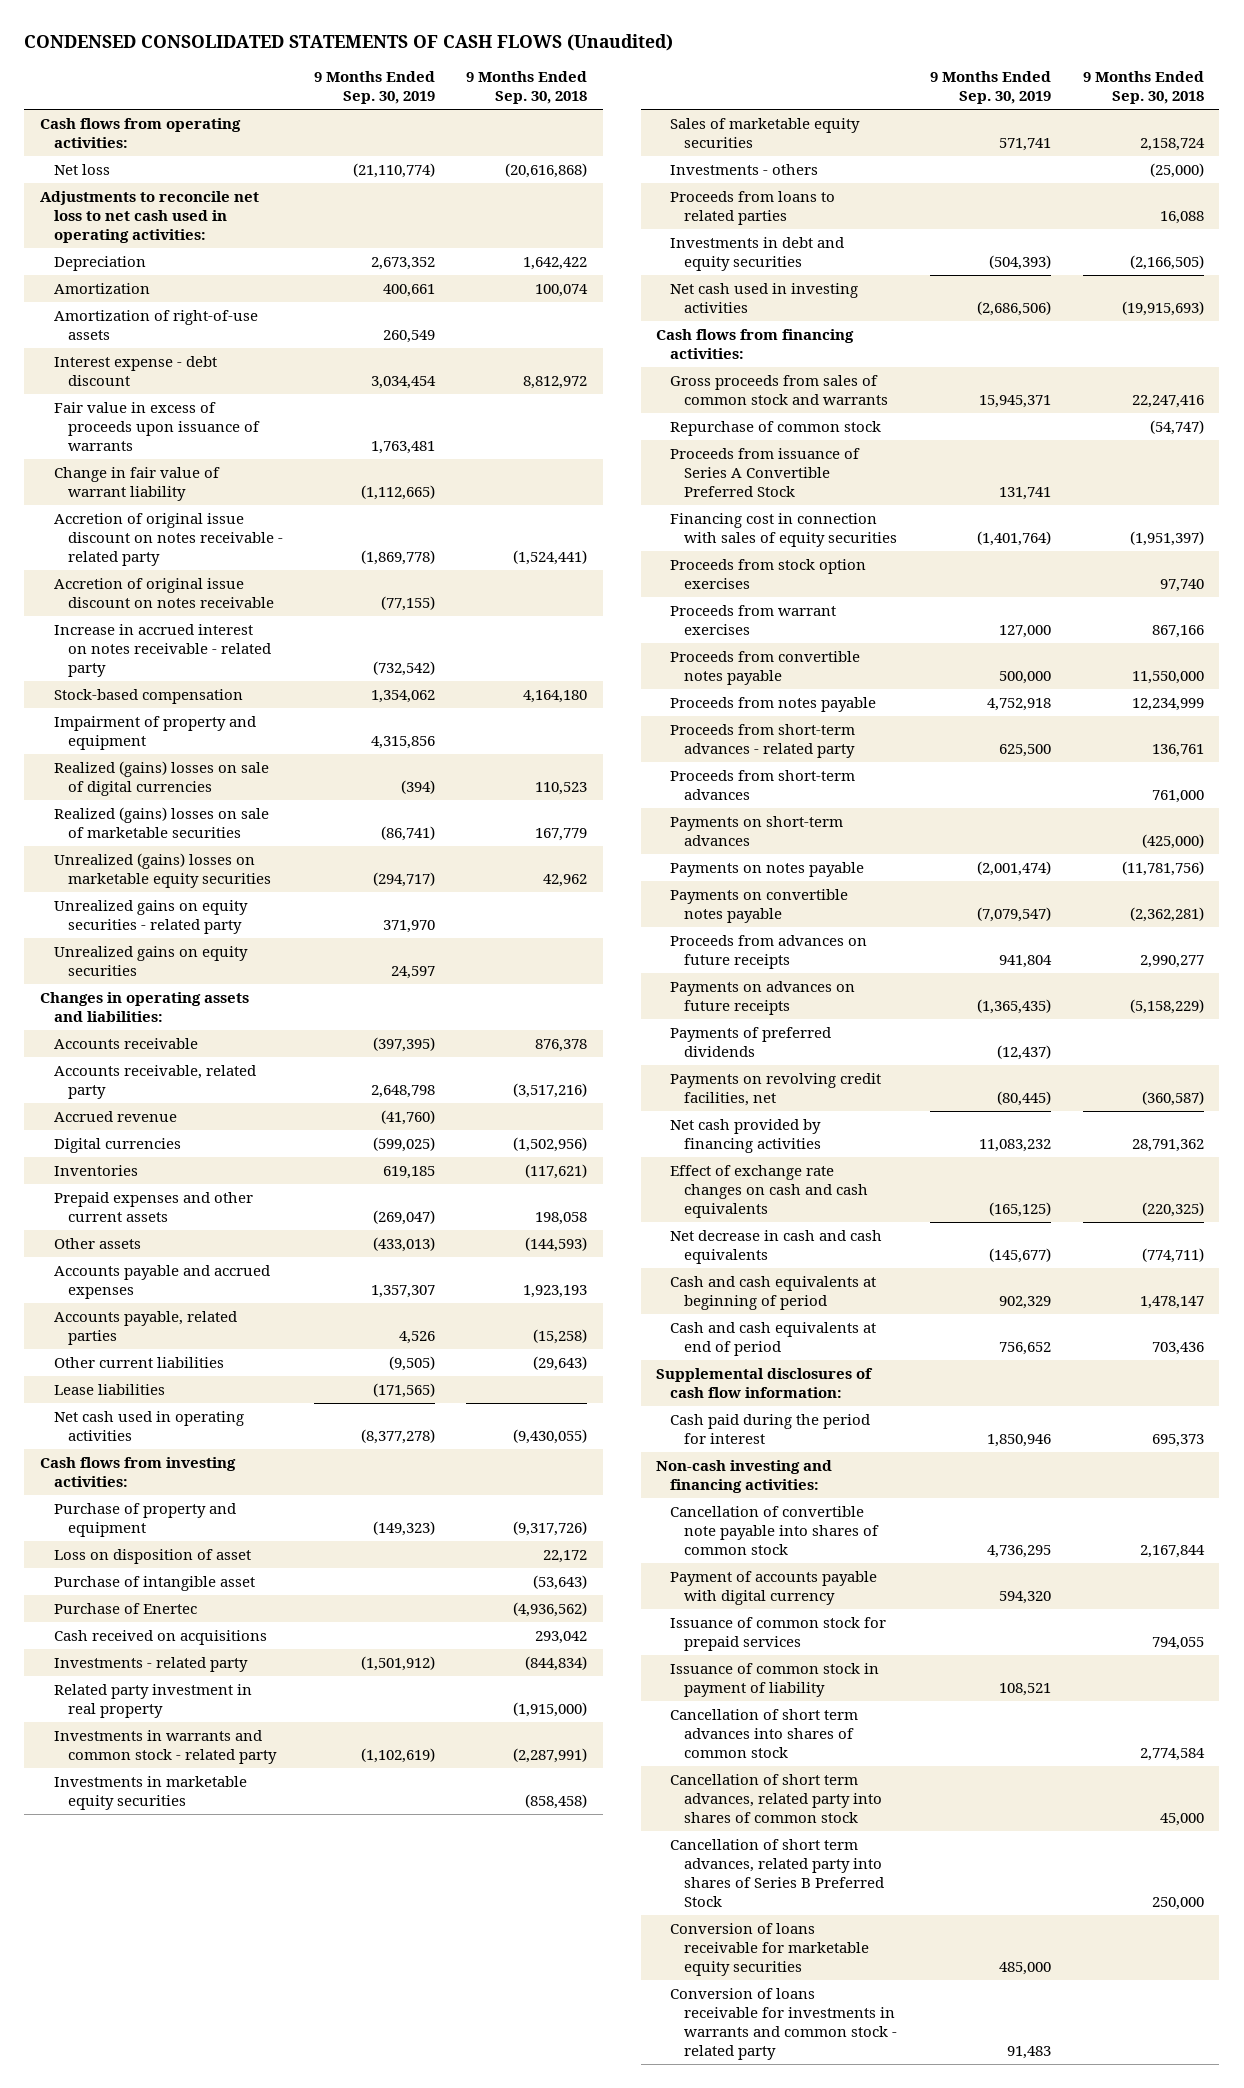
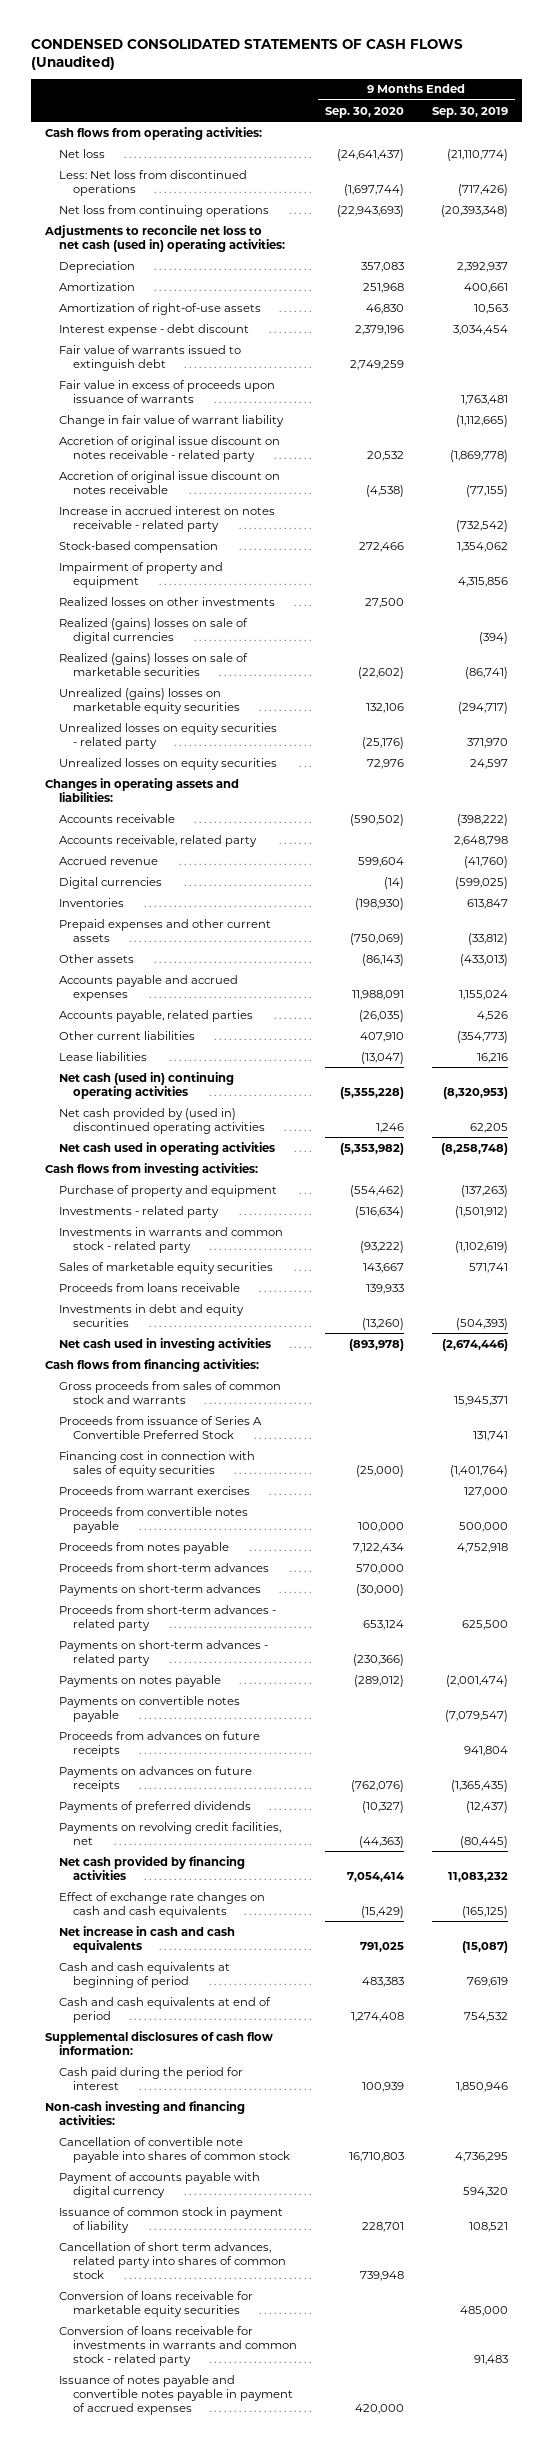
- | 9 Months Ended Sep. 30, 2019 | 9 Months Ended Sep. 30, 2018
+ | 9 Months Ended Sep. 30, 2020 | 9 Months Ended Sep. 30, 2019
- Adjustments to reconcile net loss to net cash used in operating activities:
- Depreciation | 2,673,352 | 1,642,422
+ Less: Net loss from discontinued operations | (1,697,744) | (717,426)
+ Net loss from continuing operations | (22,943,693) | (20,393,348)
+ Adjustments to reconcile net loss to net cash (used in) operating activities:
+ Depreciation | 357,083 | 2,392,937
- Amortization of right-of-use assets | 260,549 |
+ Amortization of right-of-use assets | 46,830 | 10,563
+ Fair value of warrants issued to extinguish debt | 2,749,259 |
+ Realized losses on other investments | 27,500 |
- Unrealized gains on equity securities - related party | 371,970 |
- Unrealized gains on equity securities | 24,597 |
+ Unrealized losses on equity securities - related party | (25,176) | 371,970
+ Unrealized losses on equity securities | 72,976 | 24,597
- Accounts receivable | (397,395) | 876,378
+ Accounts receivable | (590,502) | (398,222)
- Inventories | 619,185 | (117,621)
- Prepaid expenses and other current assets | (269,047) | 198,058
+ Inventories | (198,930) | 613,847
+ Prepaid expenses and other current assets | (750,069) | (33,812)
- Accounts payable and accrued expenses | 1,357,307 | 1,923,193
+ Accounts payable and accrued expenses | 11,988,091 | 1,155,024
- Other current liabilities | (9,505) | (29,643)
- Lease liabilities | (171,565) |
- Net cash used in operating activities | (8,377,278) | (9,430,055)
+ Other current liabilities | 407,910 | (354,773)
+ Lease liabilities | (13,047) | 16,216
+ Net cash (used in) continuing operating activities | (5,355,228) | (8,320,953)
+ Net cash provided by (used in) discontinued operating activities | 1,246 | 62,205
+ Net cash used in operating activities | (5,353,982) | (8,258,748)
- Purchase of property and equipment | (149,323) | (9,317,726)
- Loss on disposition of asset | | 22,172
- Purchase of intangible asset | | (53,643)
- Purchase of Enertec | | (4,936,562)
- Cash received on acquisitions | | 293,042
+ Purchase of property and equipment | (554,462) | (137,263)
- Related party investment in real property | | (1,915,000)
- Investments in marketable equity securities | | (858,458)
- Investments - others | | (25,000)
- Proceeds from loans to related parties | | 16,088
+ Proceeds from loans receivable | 139,933 |
- Net cash used in investing activities | (2,686,506) | (19,915,693)
+ Net cash used in investing activities | (893,978) | (2,674,446)
- Repurchase of common stock | | (54,747)
- Proceeds from stock option exercises | | 97,740
moved down: Proceeds from short-term advances - related party | 653,124 | 625,500
+ Payments on short-term advances - related party | (230,366) |
- Net decrease in cash and cash equivalents | (145,677) | (774,711)
- Cash and cash equivalents at beginning of period | 902,329 | 1,478,147
- Cash and cash equivalents at end of period | 756,652 | 703,436
+ Net increase in cash and cash equivalents | 791,025 | (15,087)
+ Cash and cash equivalents at beginning of period | 483,383 | 769,619
+ Cash and cash equivalents at end of period | 1,274,408 | 754,532
- Issuance of common stock for prepaid services | | 794,055
- Cancellation of short term advances into shares of common stock | | 2,774,584
- Cancellation of short term advances, related party into shares of Series B Preferred Stock | | 250,000
+ Issuance of notes payable and convertible notes payable in payment of accrued expenses | 420,000 |

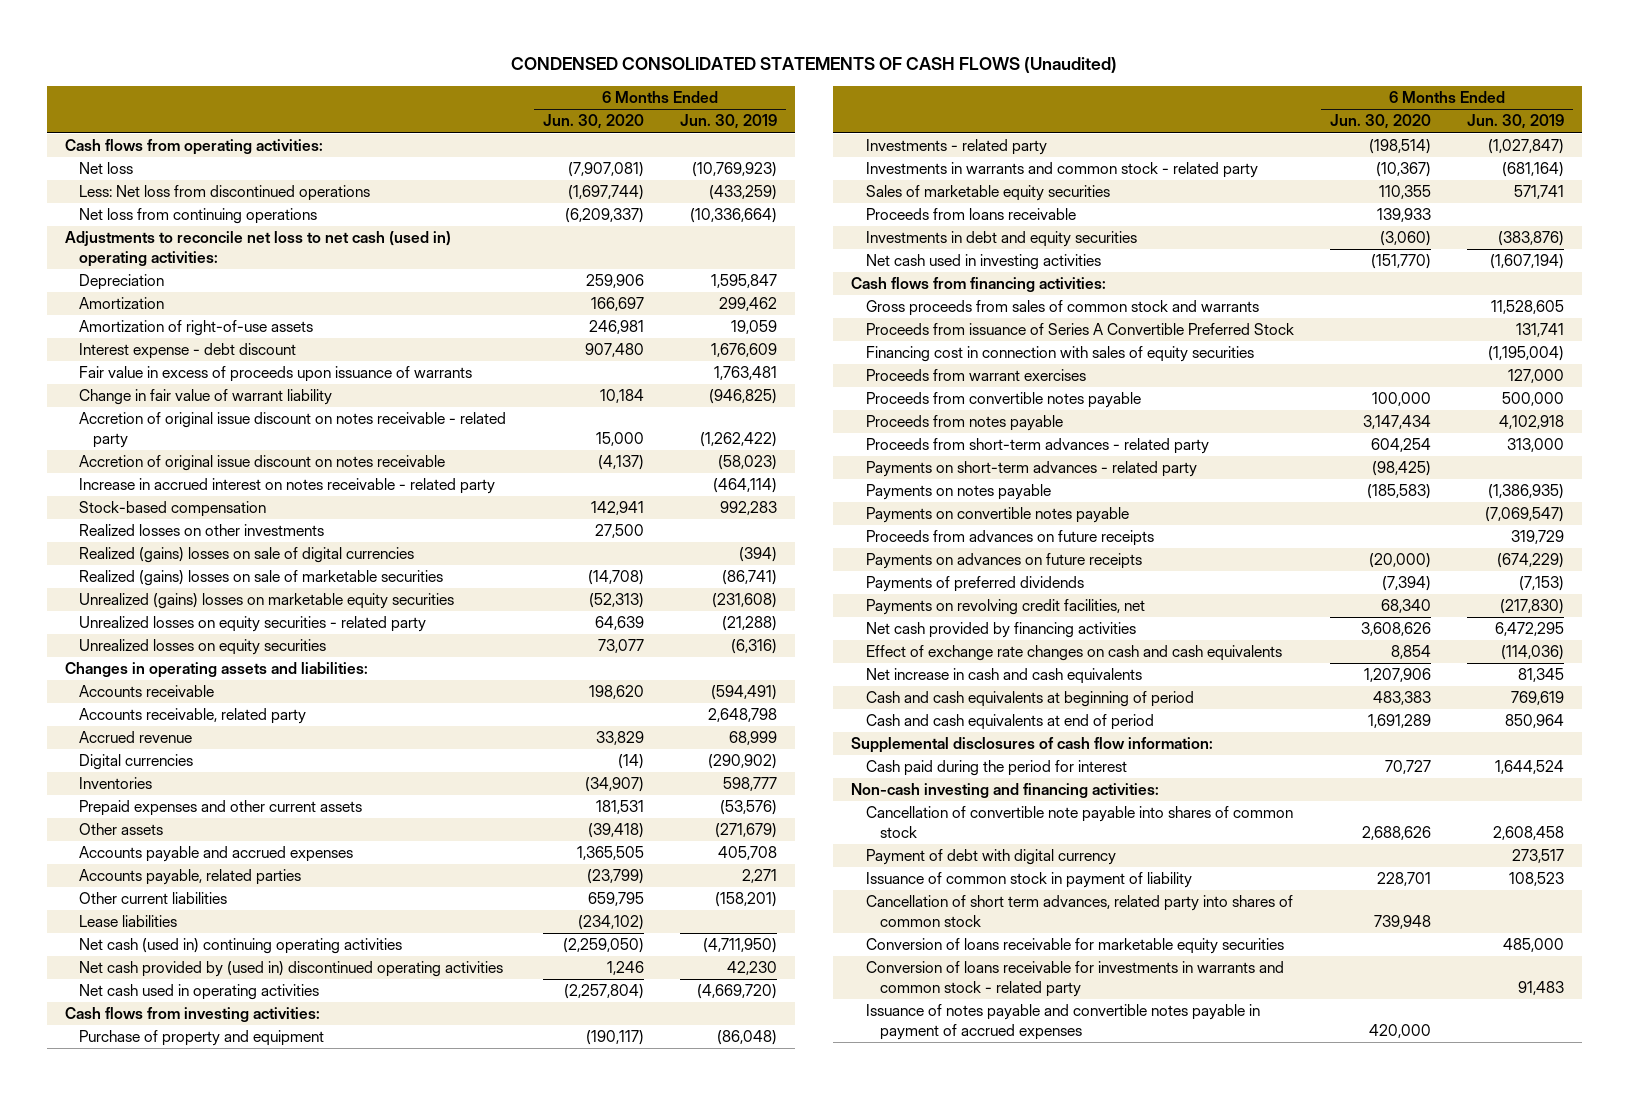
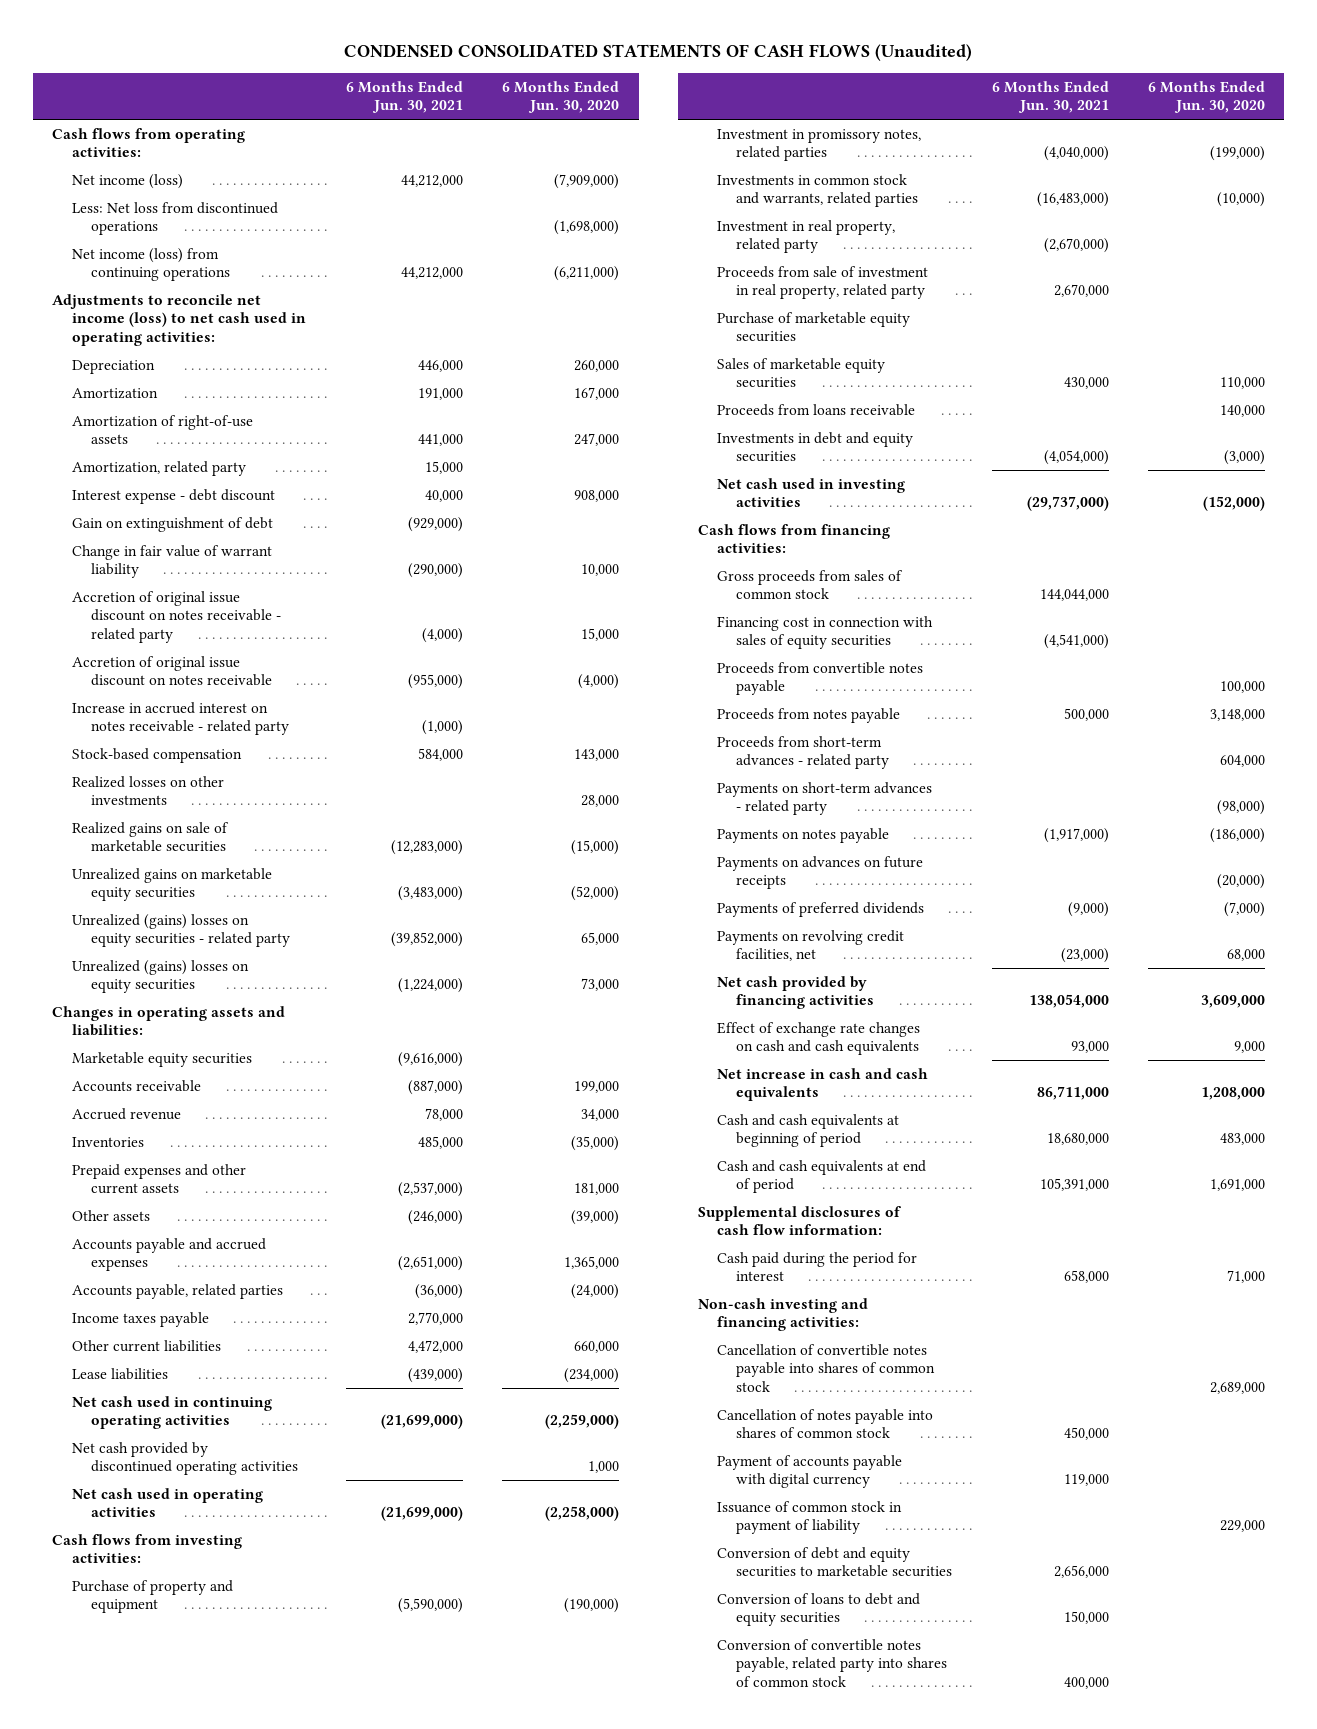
- | 6 Months Ended Jun. 30, 2020 | 6 Months Ended Jun. 30, 2019
+ | 6 Months Ended Jun. 30, 2021 | 6 Months Ended Jun. 30, 2020
- Net loss | (7,907,081) | (10,769,923)
- Less: Net loss from discontinued operations | (1,697,744) | (433,259)
- Net loss from continuing operations | (6,209,337) | (10,336,664)
- Adjustments to reconcile net loss to net cash (used in) operating activities:
- Depreciation | 259,906 | 1,595,847
- Amortization | 166,697 | 299,462
- Amortization of right-of-use assets | 246,981 | 19,059
- Interest expense - debt discount | 907,480 | 1,676,609
- Fair value in excess of proceeds upon issuance of warrants | | 1,763,481
- Change in fair value of warrant liability | 10,184 | (946,825)
+ Net income (loss) | 44,212,000 | (7,909,000)
+ Less: Net loss from discontinued operations | | (1,698,000)
+ Net income (loss) from continuing operations | 44,212,000 | (6,211,000)
+ Adjustments to reconcile net income (loss) to net cash used in operating activities:
+ Depreciation | 446,000 | 260,000
+ Amortization | 191,000 | 167,000
+ Amortization of right-of-use assets | 441,000 | 247,000
+ Amortization, related party | 15,000 |
+ Interest expense - debt discount | 40,000 | 908,000
+ Gain on extinguishment of debt | (929,000) |
+ Change in fair value of warrant liability | (290,000) | 10,000
- Accretion of original issue discount on notes receivable | (4,137) | (58,023)
+ Accretion of original issue discount on notes receivable | (955,000) | (4,000)
- Stock-based compensation | 142,941 | 992,283
- Realized losses on other investments | 27,500 |
- Realized (gains) losses on sale of digital currencies | | (394)
- Realized (gains) losses on sale of marketable securities | (14,708) | (86,741)
- Unrealized (gains) losses on marketable equity securities | (52,313) | (231,608)
- Unrealized losses on equity securities - related party | 64,639 | (21,288)
- Unrealized losses on equity securities | 73,077 | (6,316)
+ Stock-based compensation | 584,000 | 143,000
+ Realized losses on other investments | | 28,000
+ Realized gains on sale of marketable securities | (12,283,000) | (15,000)
+ Unrealized gains on marketable equity securities | (3,483,000) | (52,000)
+ Unrealized (gains) losses on equity securities - related party | (39,852,000) | 65,000
+ Unrealized (gains) losses on equity securities | (1,224,000) | 73,000
- Accounts receivable | 198,620 | (594,491)
- Accounts receivable, related party | | 2,648,798
- Accrued revenue | 33,829 | 68,999
- Digital currencies | (14) | (290,902)
- Inventories | (34,907) | 598,777
- Prepaid expenses and other current assets | 181,531 | (53,576)
- Other assets | (39,418) | (271,679)
- Accounts payable and accrued expenses | 1,365,505 | 405,708
- Accounts payable, related parties | (23,799) | 2,271
- Other current liabilities | 659,795 | (158,201)
- Lease liabilities | (234,102) |
- Net cash (used in) continuing operating activities | (2,259,050) | (4,711,950)
- Net cash provided by (used in) discontinued operating activities | 1,246 | 42,230
- Net cash used in operating activities | (2,257,804) | (4,669,720)
+ Marketable equity securities | (9,616,000) |
+ Accounts receivable | (887,000) | 199,000
+ Accrued revenue | 78,000 | 34,000
+ Inventories | 485,000 | (35,000)
+ Prepaid expenses and other current assets | (2,537,000) | 181,000
+ Other assets | (246,000) | (39,000)
+ Accounts payable and accrued expenses | (2,651,000) | 1,365,000
+ Accounts payable, related parties | (36,000) | (24,000)
+ Income taxes payable | 2,770,000 |
+ Other current liabilities | 4,472,000 | 660,000
+ Lease liabilities | (439,000) | (234,000)
+ Net cash used in continuing operating activities | (21,699,000) | (2,259,000)
+ Net cash provided by discontinued operating activities | | 1,000
+ Net cash used in operating activities | (21,699,000) | (2,258,000)
- Purchase of property and equipment | (190,117) | (86,048)
- Investments - related party | (198,514) | (1,027,847)
- Investments in warrants and common stock - related party | (10,367) | (681,164)
- Sales of marketable equity securities | 110,355 | 571,741
- Proceeds from loans receivable | 139,933 |
- Investments in debt and equity securities | (3,060) | (383,876)
- Net cash used in investing activities | (151,770) | (1,607,194)
+ Purchase of property and equipment | (5,590,000) | (190,000)
+ Investment in promissory notes, related parties | (4,040,000) | (199,000)
+ Investments in common stock and warrants, related parties | (16,483,000) | (10,000)
+ Investment in real property, related party | (2,670,000) |
+ Proceeds from sale of investment in real property, related party | 2,670,000 |
+ Purchase of marketable equity securities
+ Sales of marketable equity securities | 430,000 | 110,000
+ Proceeds from loans receivable | | 140,000
+ Investments in debt and equity securities | (4,054,000) | (3,000)
+ Net cash used in investing activities | (29,737,000) | (152,000)
- Gross proceeds from sales of common stock and warrants | | 11,528,605
- Proceeds from issuance of Series A Convertible Preferred Stock | | 131,741
+ Gross proceeds from sales of common stock | 144,044,000 |
- Proceeds from warrant exercises | | 127,000
- Proceeds from notes payable | 3,147,434 | 4,102,918
- Proceeds from short-term advances - related party | 604,254 | 313,000
- Payments on short-term advances - related party | (98,425) |
- Payments on notes payable | (185,583) | (1,386,935)
- Payments on convertible notes payable | | (7,069,547)
- Proceeds from advances on future receipts | | 319,729
+ Proceeds from notes payable | 500,000 | 3,148,000
+ Proceeds from short-term advances - related party | | 604,000
+ Payments on short-term advances - related party | | (98,000)
+ Payments on notes payable | (1,917,000) | (186,000)
- Payments of preferred dividends | (7,394) | (7,153)
- Payments on revolving credit facilities, net | 68,340 | (217,830)
- Net cash provided by financing activities | 3,608,626 | 6,472,295
- Effect of exchange rate changes on cash and cash equivalents | 8,854 | (114,036)
- Net increase in cash and cash equivalents | 1,207,906 | 81,345
- Cash and cash equivalents at beginning of period | 483,383 | 769,619
- Cash and cash equivalents at end of period | 1,691,289 | 850,964
+ Payments of preferred dividends | (9,000) | (7,000)
+ Payments on revolving credit facilities, net | (23,000) | 68,000
+ Net cash provided by financing activities | 138,054,000 | 3,609,000
+ Effect of exchange rate changes on cash and cash equivalents | 93,000 | 9,000
+ Net increase in cash and cash equivalents | 86,711,000 | 1,208,000
+ Cash and cash equivalents at beginning of period | 18,680,000 | 483,000
+ Cash and cash equivalents at end of period | 105,391,000 | 1,691,000
- Cash paid during the period for interest | 70,727 | 1,644,524
+ Cash paid during the period for interest | 658,000 | 71,000
- Cancellation of convertible note payable into shares of common stock | 2,688,626 | 2,608,458
- Payment of debt with digital currency | | 273,517
- Issuance of common stock in payment of liability | 228,701 | 108,523
- Cancellation of short term advances, related party into shares of common stock | 739,948 |
- Conversion of loans receivable for marketable equity securities | | 485,000
- Conversion of loans receivable for investments in warrants and common stock - related party | | 91,483
- Issuance of notes payable and convertible notes payable in payment of accrued expenses | 420,000 |
+ Cancellation of convertible notes payable into shares of common stock | | 2,689,000
+ Cancellation of notes payable into shares of common stock | 450,000 |
+ Payment of accounts payable with digital currency | 119,000 |
+ Issuance of common stock in payment of liability | | 229,000
+ Conversion of debt and equity securities to marketable securities | 2,656,000 |
+ Conversion of loans to debt and equity securities | 150,000 |
+ Conversion of convertible notes payable, related party into shares of common stock | 400,000 |

